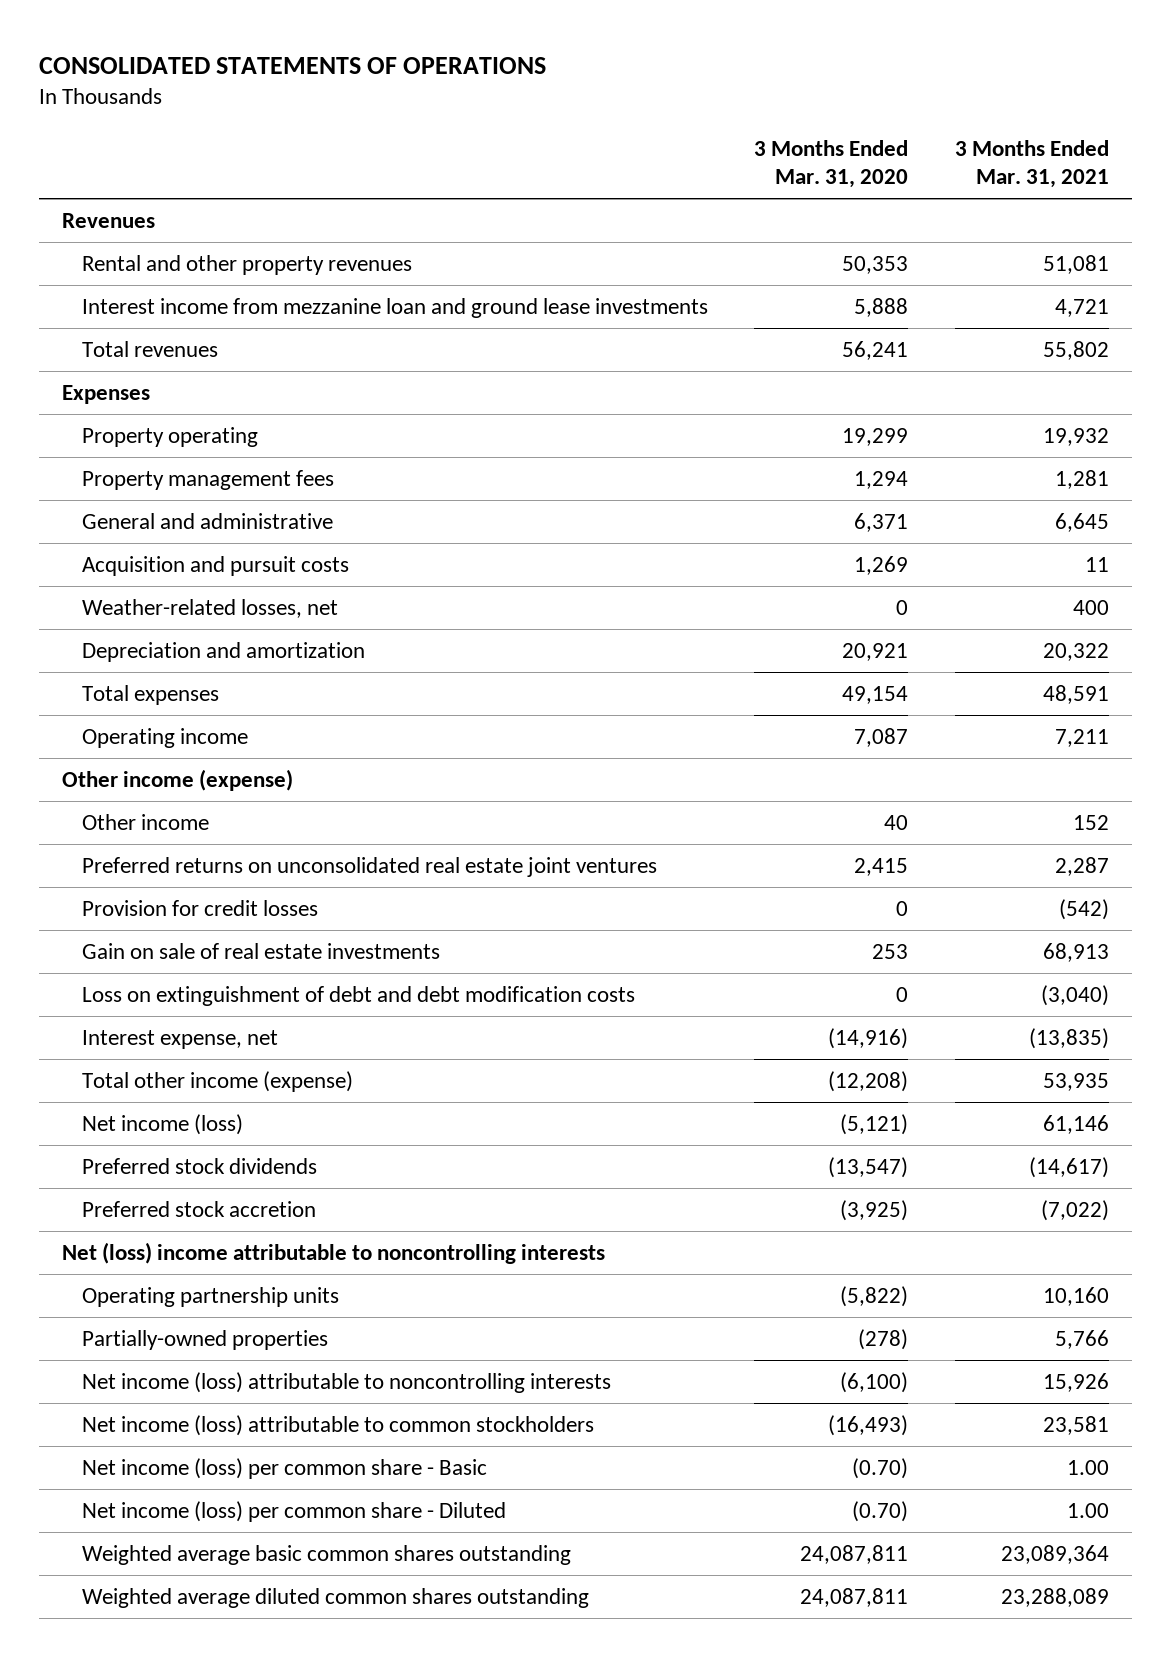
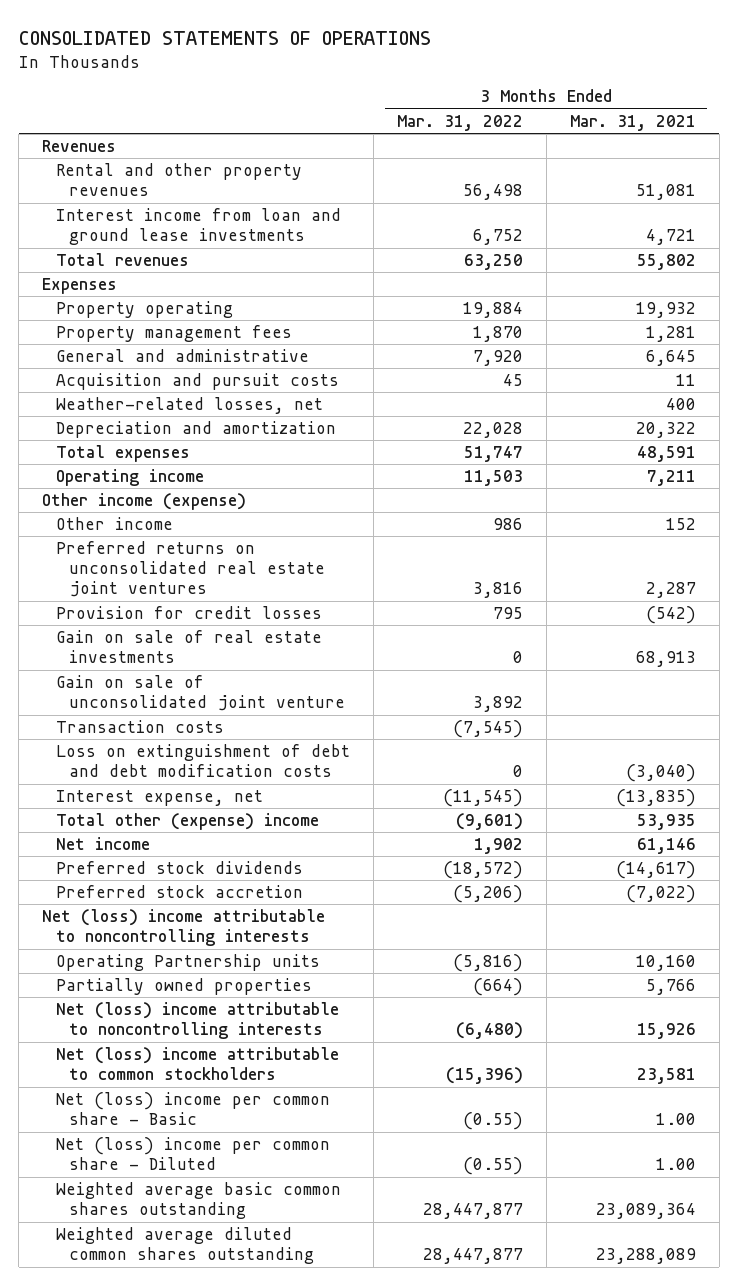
- | 3 Months Ended Mar. 31, 2020 | 3 Months Ended Mar. 31, 2021
+ | 3 Months Ended Mar. 31, 2022 | 3 Months Ended Mar. 31, 2021
- Interest income from mezzanine loan and ground lease investments | 5,888 | 4,721
+ Interest income from loan and ground lease investments | 6,752 | 4,721
+ Gain on sale of unconsolidated joint venture | 3,892 |
+ Transaction costs | (7,545) |
- Total other income (expense) | (12,208) | 53,935
- Net income (loss) | (5,121) | 61,146
+ Total other (expense) income | (9,601) | 53,935
+ Net income | 1,902 | 61,146
- Operating partnership units | (5,822) | 10,160
- Partially-owned properties | (278) | 5,766
- Net income (loss) attributable to noncontrolling interests | (6,100) | 15,926
- Net income (loss) attributable to common stockholders | (16,493) | 23,581
- Net income (loss) per common share - Basic | (0.70) | 1.00
- Net income (loss) per common share - Diluted | (0.70) | 1.00
+ Operating Partnership units | (5,816) | 10,160
+ Partially owned properties | (664) | 5,766
+ Net (loss) income attributable to noncontrolling interests | (6,480) | 15,926
+ Net (loss) income attributable to common stockholders | (15,396) | 23,581
+ Net (loss) income per common share - Basic | (0.55) | 1.00
+ Net (loss) income per common share - Diluted | (0.55) | 1.00

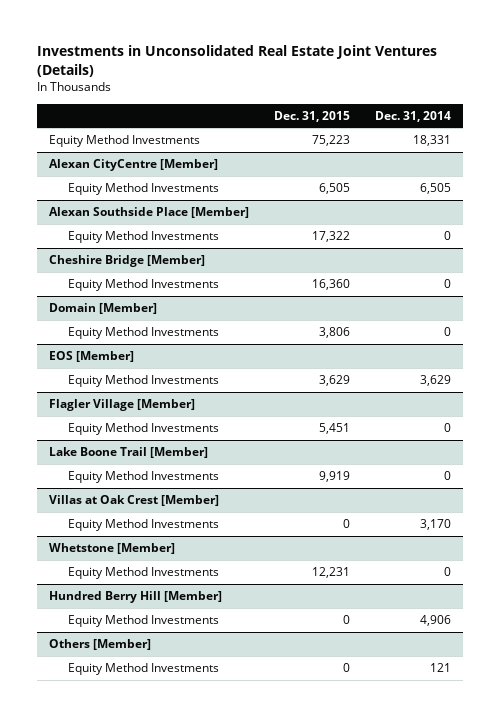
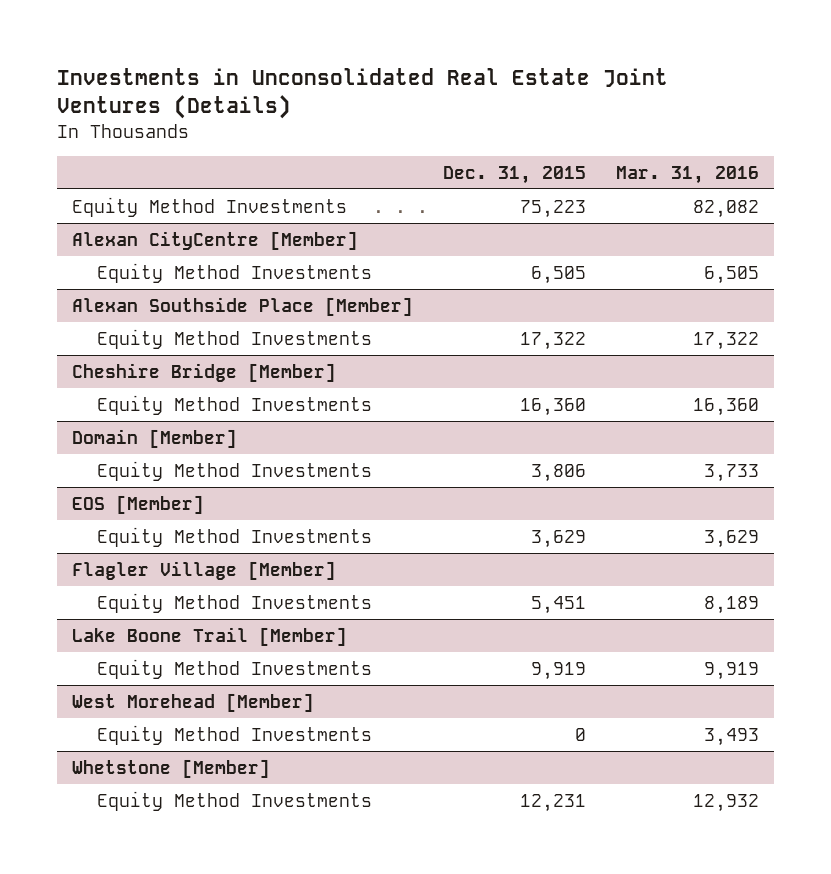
- | Dec. 31, 2015 | Dec. 31, 2014
+ | Dec. 31, 2015 | Mar. 31, 2016
- Villas at Oak Crest [Member]
+ West Morehead [Member]
- Hundred Berry Hill [Member]
- Equity Method Investments | 0 | 4,906
- Others [Member]
- Equity Method Investments | 0 | 121

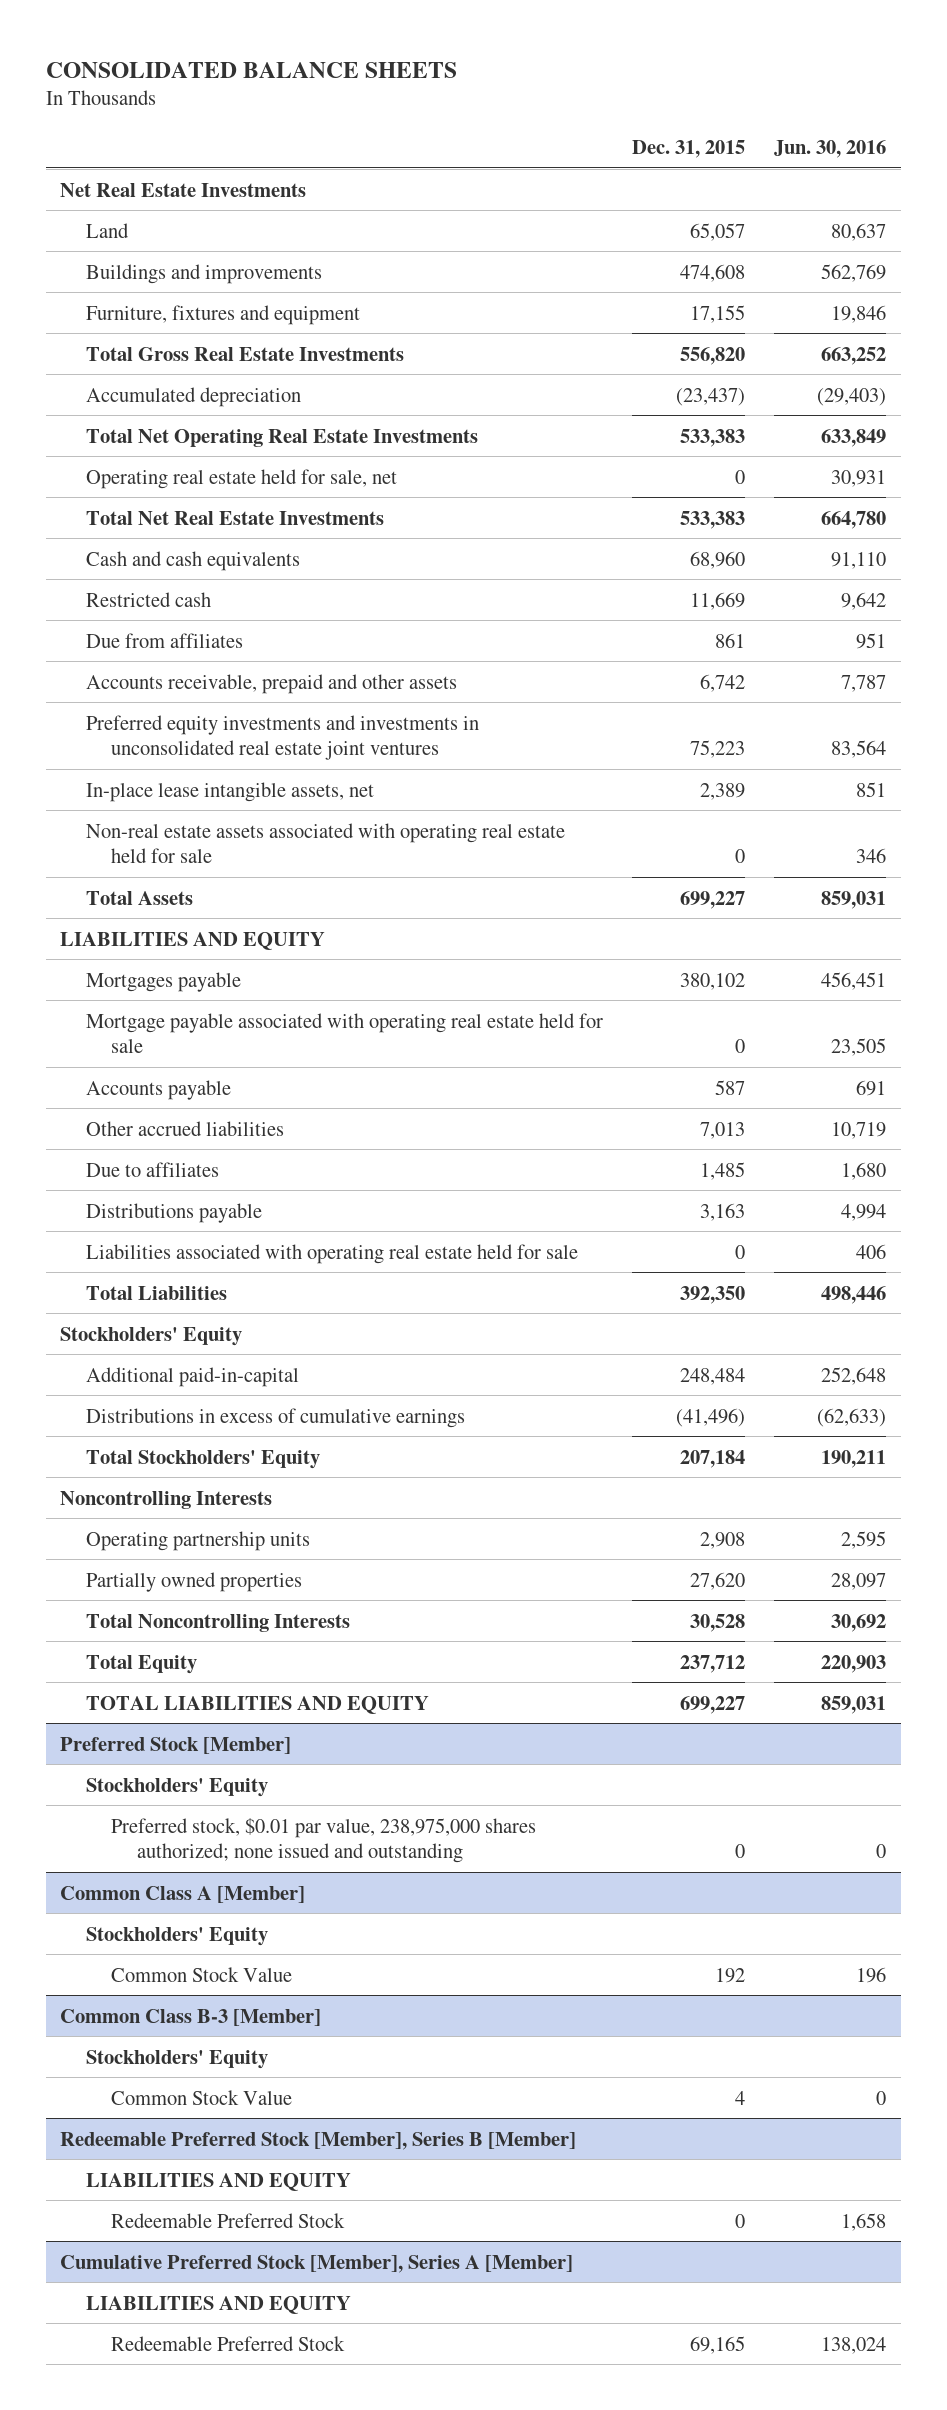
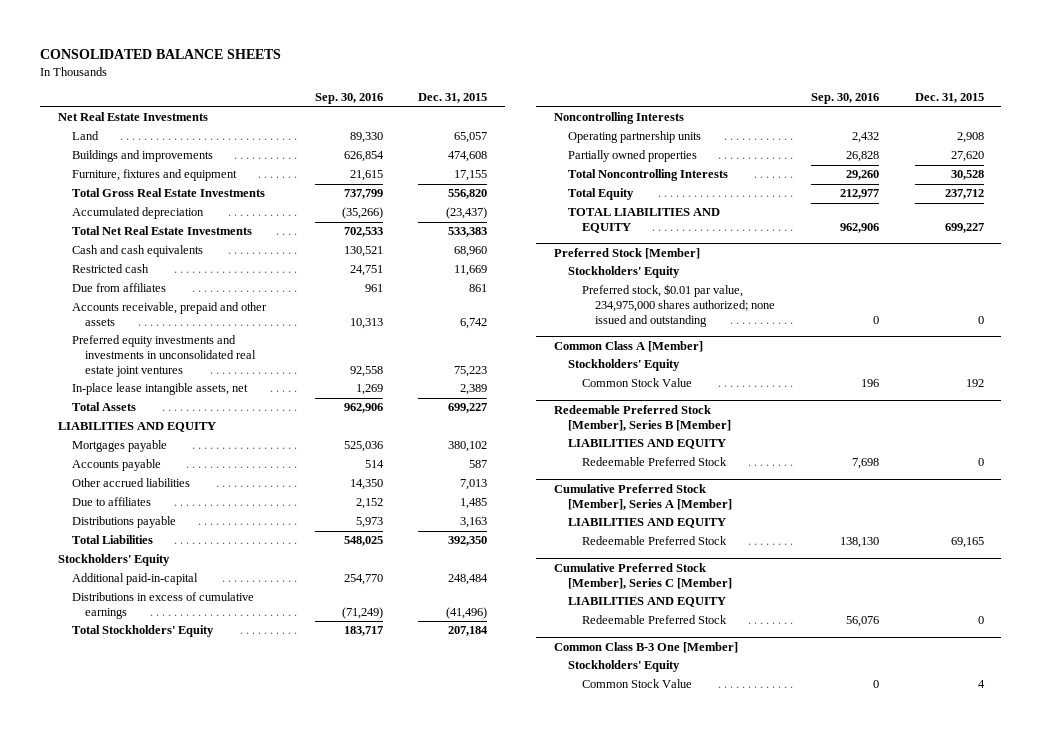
- | Dec. 31, 2015 | Jun. 30, 2016
+ | Sep. 30, 2016 | Dec. 31, 2015
- Total Net Operating Real Estate Investments | 533,383 | 633,849
- Operating real estate held for sale, net | 0 | 30,931
- Non-real estate assets associated with operating real estate held for sale | 0 | 346
- Mortgage payable associated with operating real estate held for sale | 0 | 23,505
- Liabilities associated with operating real estate held for sale | 0 | 406
@ Preferred Stock [Member]
- Preferred stock, $0.01 par value, 238,975,000 shares authorized; none issued and outstanding | 0 | 0
+ Preferred stock, $0.01 par value, 234,975,000 shares authorized; none issued and outstanding | 0 | 0
- Common Class B-3 [Member]
- Stockholders' Equity
- Common Stock Value | 4 | 0
+ Cumulative Preferred Stock [Member], Series C [Member]
+ LIABILITIES AND EQUITY
+ Redeemable Preferred Stock | 56,076 | 0
+ Common Class B-3 One [Member]
+ Stockholders' Equity
+ Common Stock Value | 0 | 4

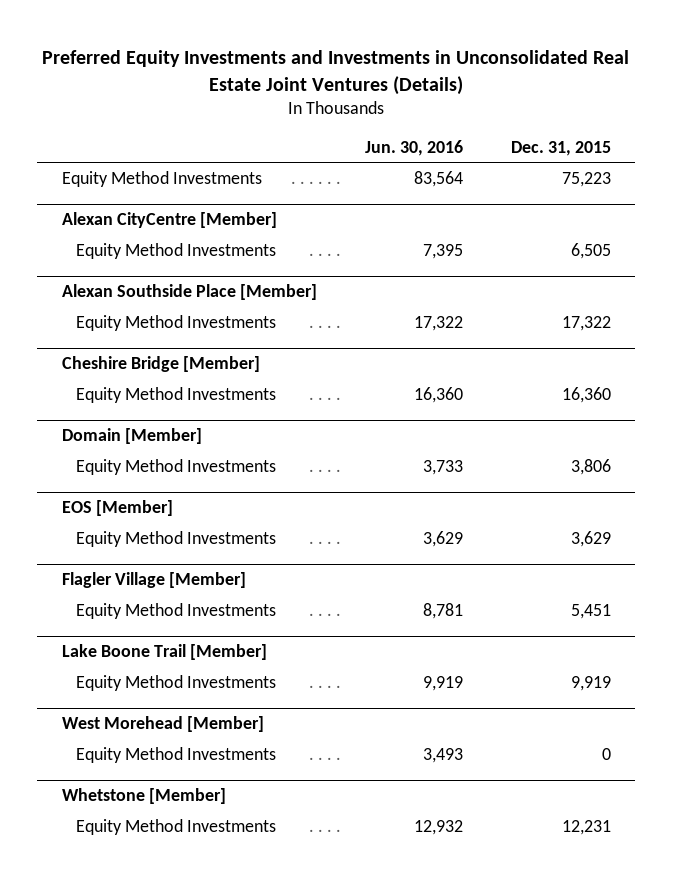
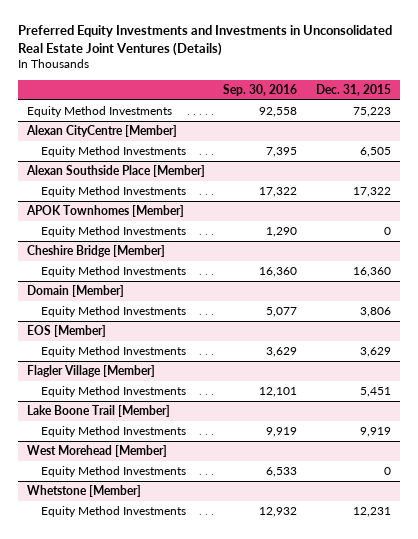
- | Jun. 30, 2016 | Dec. 31, 2015
+ | Sep. 30, 2016 | Dec. 31, 2015
+ APOK Townhomes [Member]
+ Equity Method Investments | 1,290 | 0

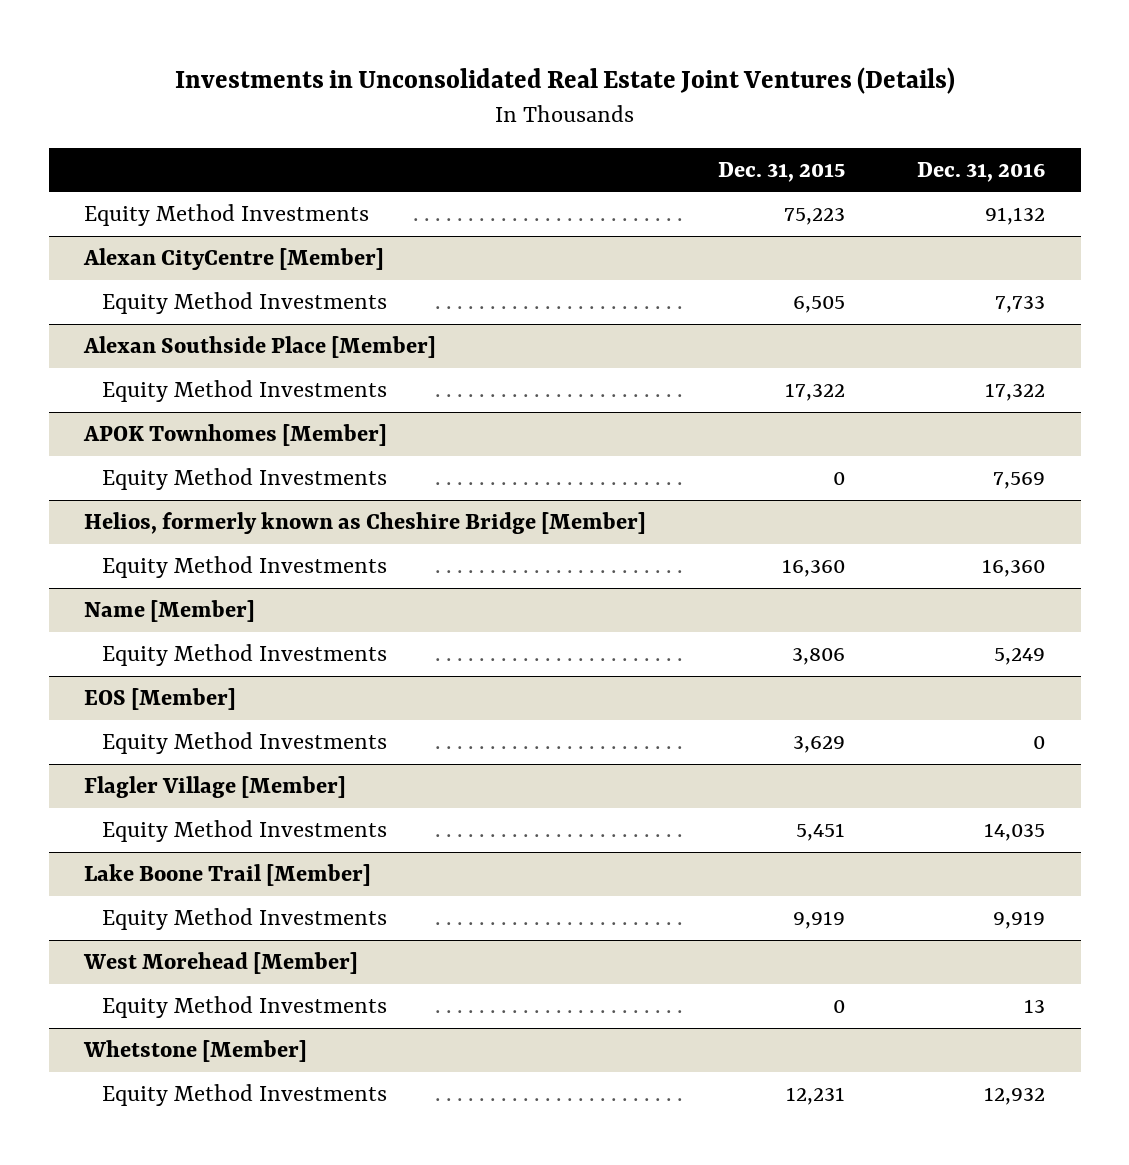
- Preferred Equity Investments and Investments in Unconsolidated Real Estate Joint Ventures (Details)
+ Investments in Unconsolidated Real Estate Joint Ventures (Details)
- | Sep. 30, 2016 | Dec. 31, 2015
+ | Dec. 31, 2015 | Dec. 31, 2016
- Cheshire Bridge [Member]
+ Helios, formerly known as Cheshire Bridge [Member]
- Domain [Member]
+ Name [Member]

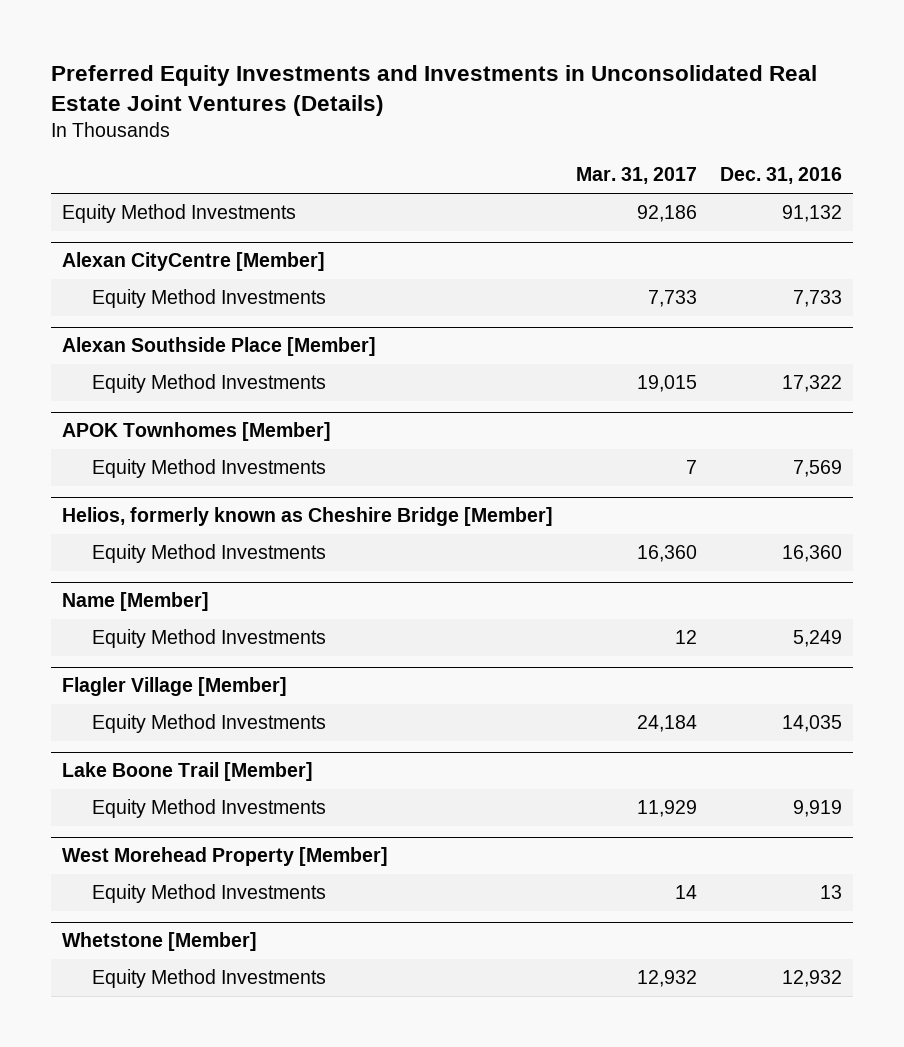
- Investments in Unconsolidated Real Estate Joint Ventures (Details)
+ Preferred Equity Investments and Investments in Unconsolidated Real Estate Joint Ventures (Details)
- | Dec. 31, 2015 | Dec. 31, 2016
+ | Mar. 31, 2017 | Dec. 31, 2016
- EOS [Member]
- Equity Method Investments | 3,629 | 0
- West Morehead [Member]
+ West Morehead Property [Member]

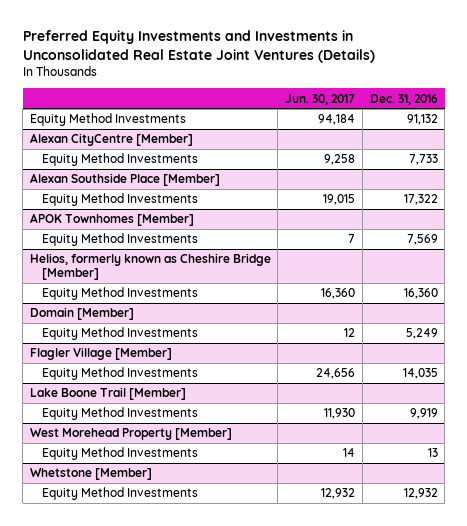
- | Mar. 31, 2017 | Dec. 31, 2016
+ | Jun. 30, 2017 | Dec. 31, 2016
- Name [Member]
+ Domain [Member]

